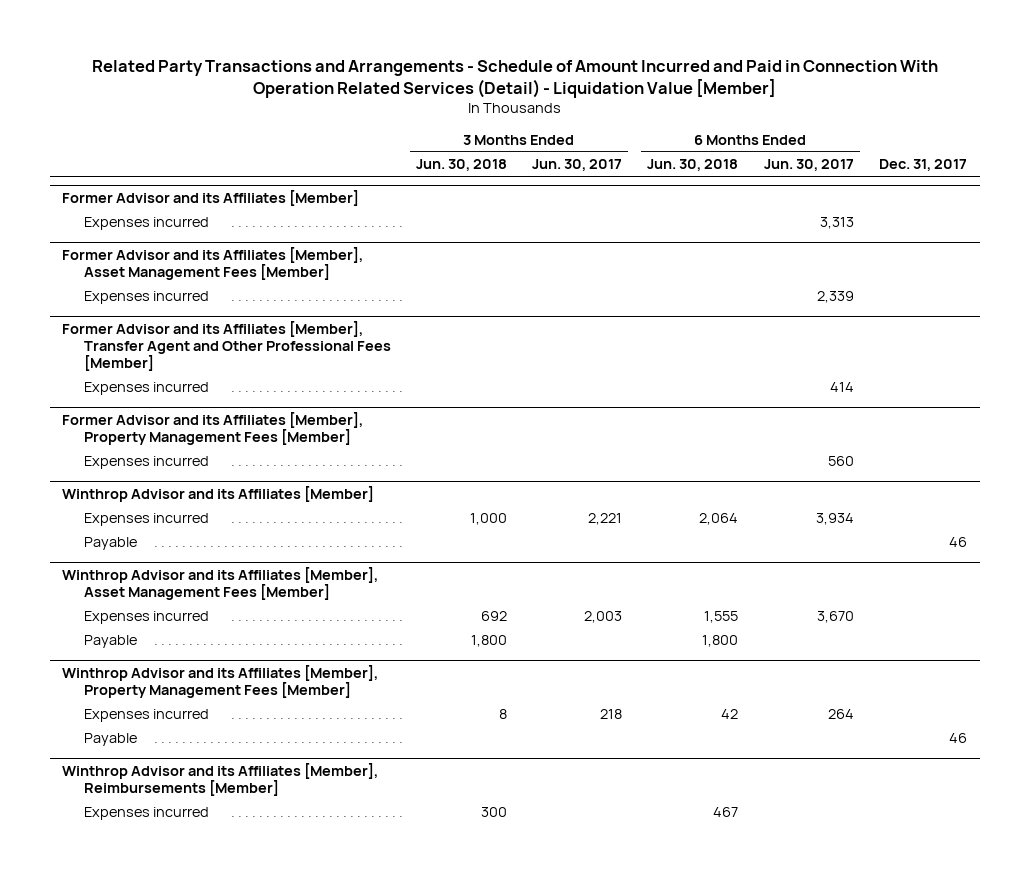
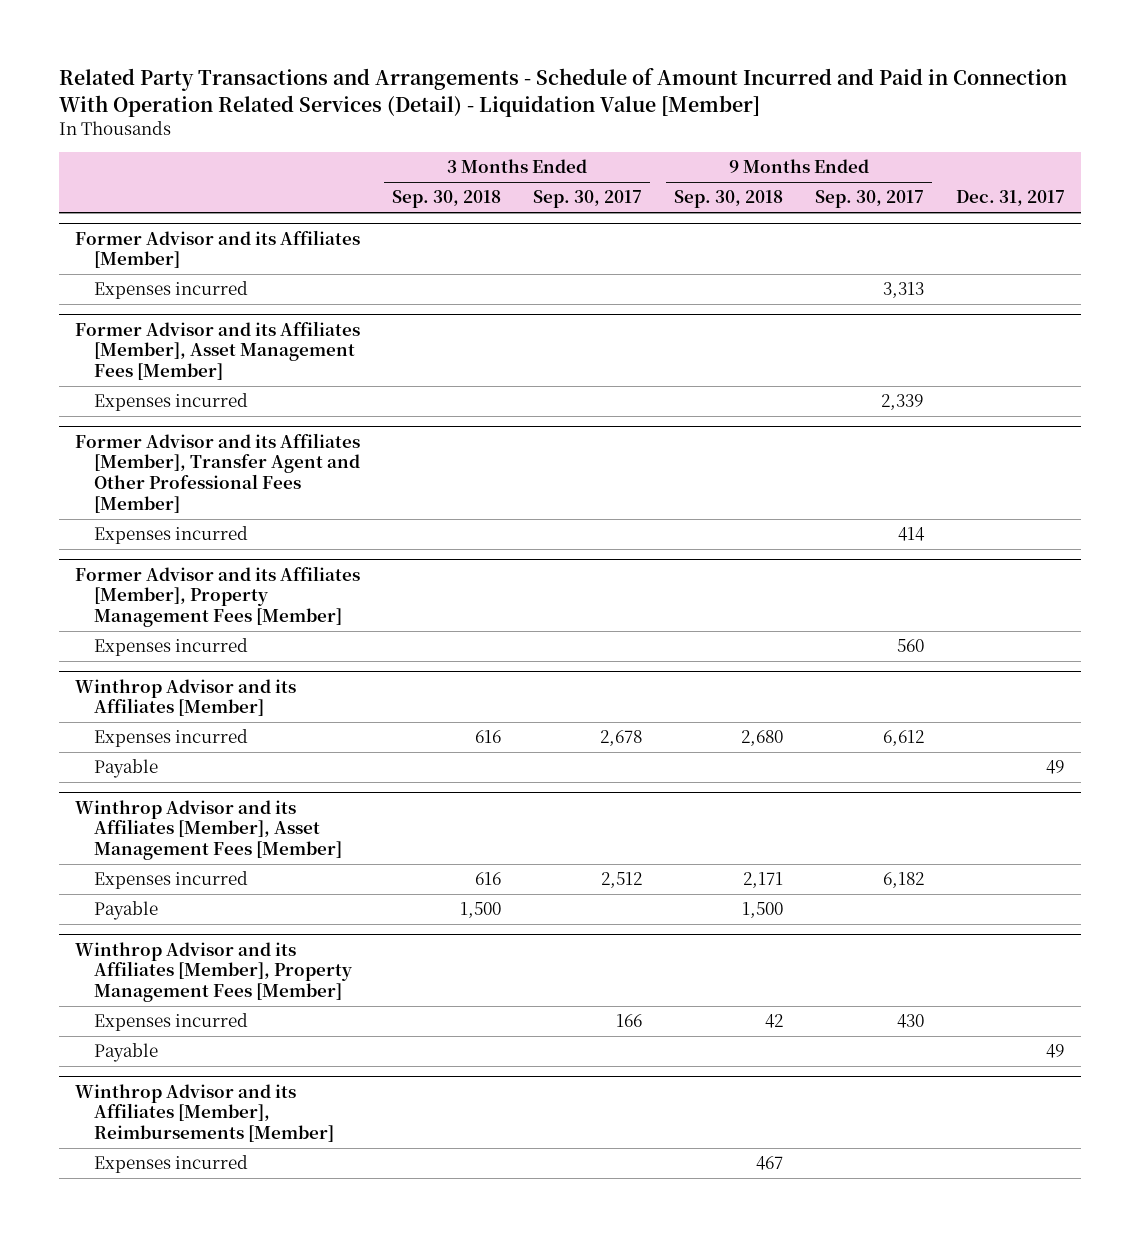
- | 3 Months Ended Jun. 30, 2018 | 3 Months Ended Jun. 30, 2017 | 6 Months Ended Jun. 30, 2018 | 6 Months Ended Jun. 30, 2017 | Dec. 31, 2017
+ | 3 Months Ended Sep. 30, 2018 | 3 Months Ended Sep. 30, 2017 | 9 Months Ended Sep. 30, 2018 | 9 Months Ended Sep. 30, 2017 | Dec. 31, 2017
@ Winthrop Advisor and its Affiliates [Member]
- Payable | | | | | 46
+ Payable | | | | | 49
@ Winthrop Advisor and its Affiliates [Member], Property Management Fees [Member]
- Payable | | | | | 46
+ Payable | | | | | 49

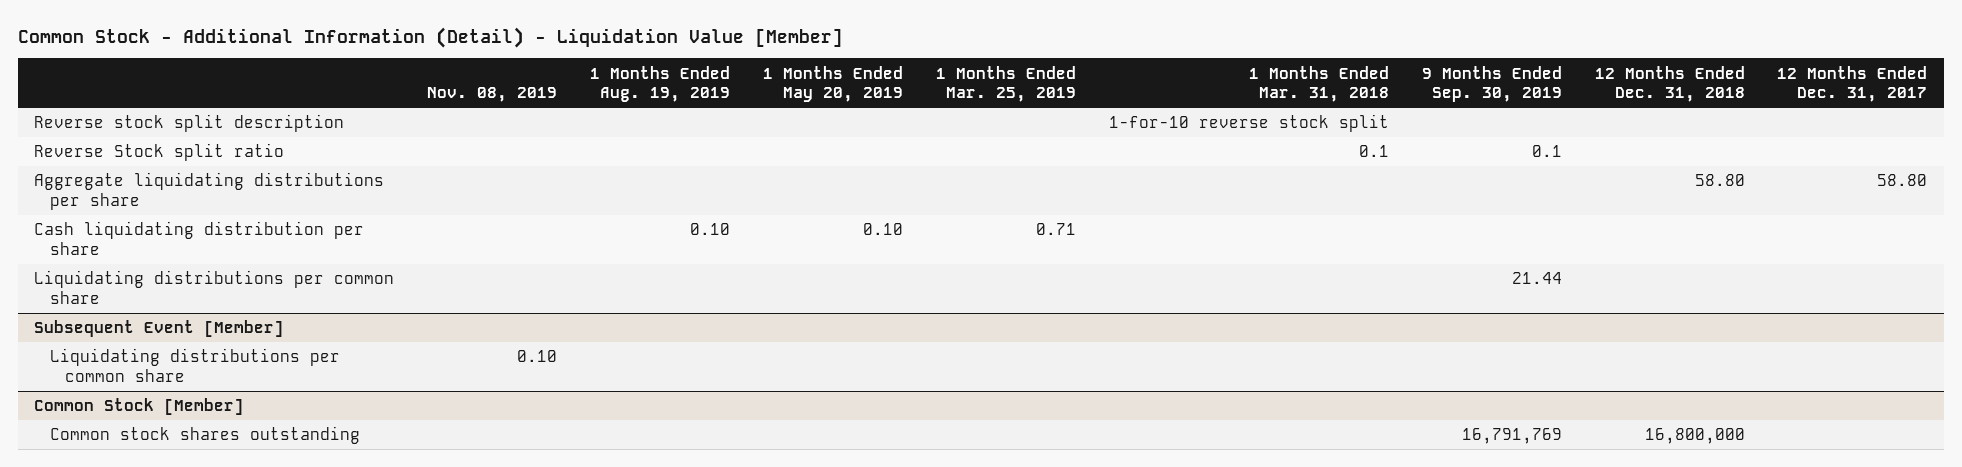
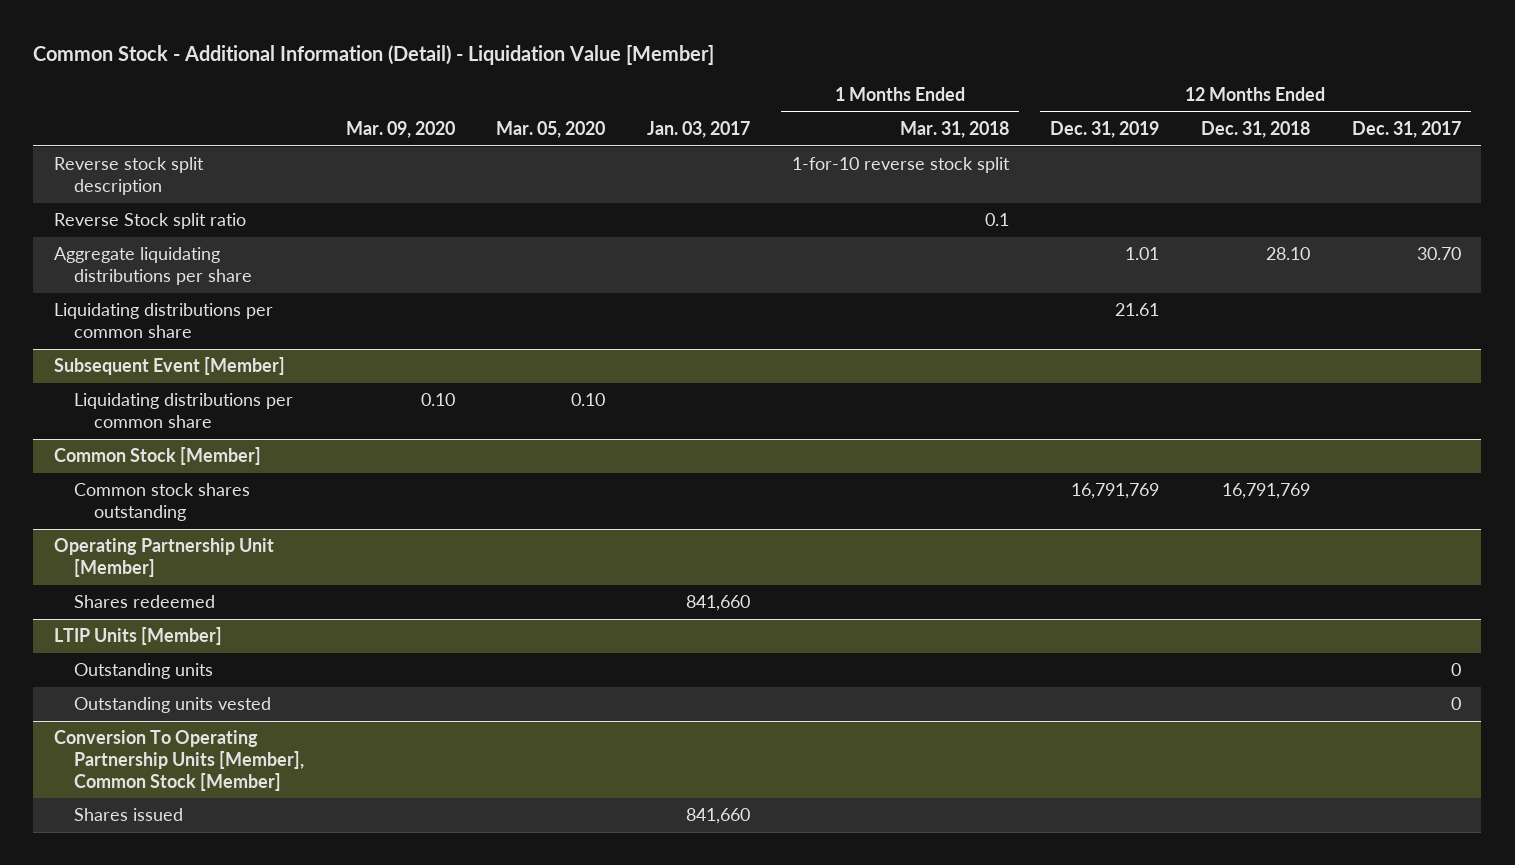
- | Nov. 08, 2019 | 1 Months Ended Aug. 19, 2019 | 1 Months Ended May 20, 2019 | 1 Months Ended Mar. 25, 2019 | 1 Months Ended Mar. 31, 2018 | 9 Months Ended Sep. 30, 2019 | 12 Months Ended Dec. 31, 2018 | 12 Months Ended Dec. 31, 2017
+ | Mar. 09, 2020 | Mar. 05, 2020 | Jan. 03, 2017 | 1 Months Ended Mar. 31, 2018 | 12 Months Ended Dec. 31, 2019 | 12 Months Ended Dec. 31, 2018 | 12 Months Ended Dec. 31, 2017
- Aggregate liquidating distributions per share | | | | | | | 58.80 | 58.80
- Cash liquidating distribution per share | | 0.10 | 0.10 | 0.71 | | | |
+ Aggregate liquidating distributions per share | | | | | 1.01 | 28.10 | 30.70
@ Common Stock [Member]
- Common stock shares outstanding | | | | | | 16,791,769 | 16,800,000 |
+ Common stock shares outstanding | | | | | 16,791,769 | 16,791,769 |
+ Operating Partnership Unit [Member]
+ Shares redeemed | | | 841,660 | | | |
+ LTIP Units [Member]
+ Outstanding units | | | | | | | 0
+ Outstanding units vested | | | | | | | 0
+ Conversion To Operating Partnership Units [Member], Common Stock [Member]
+ Shares issued | | | 841,660 | | | |

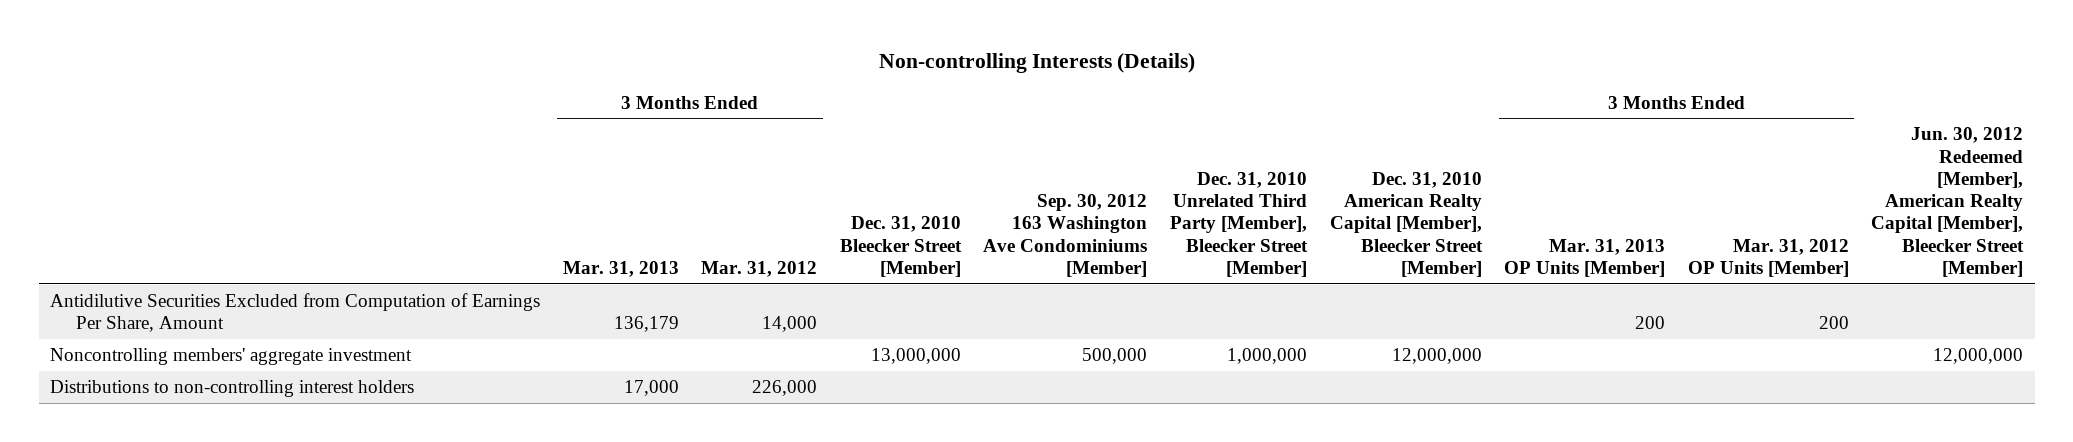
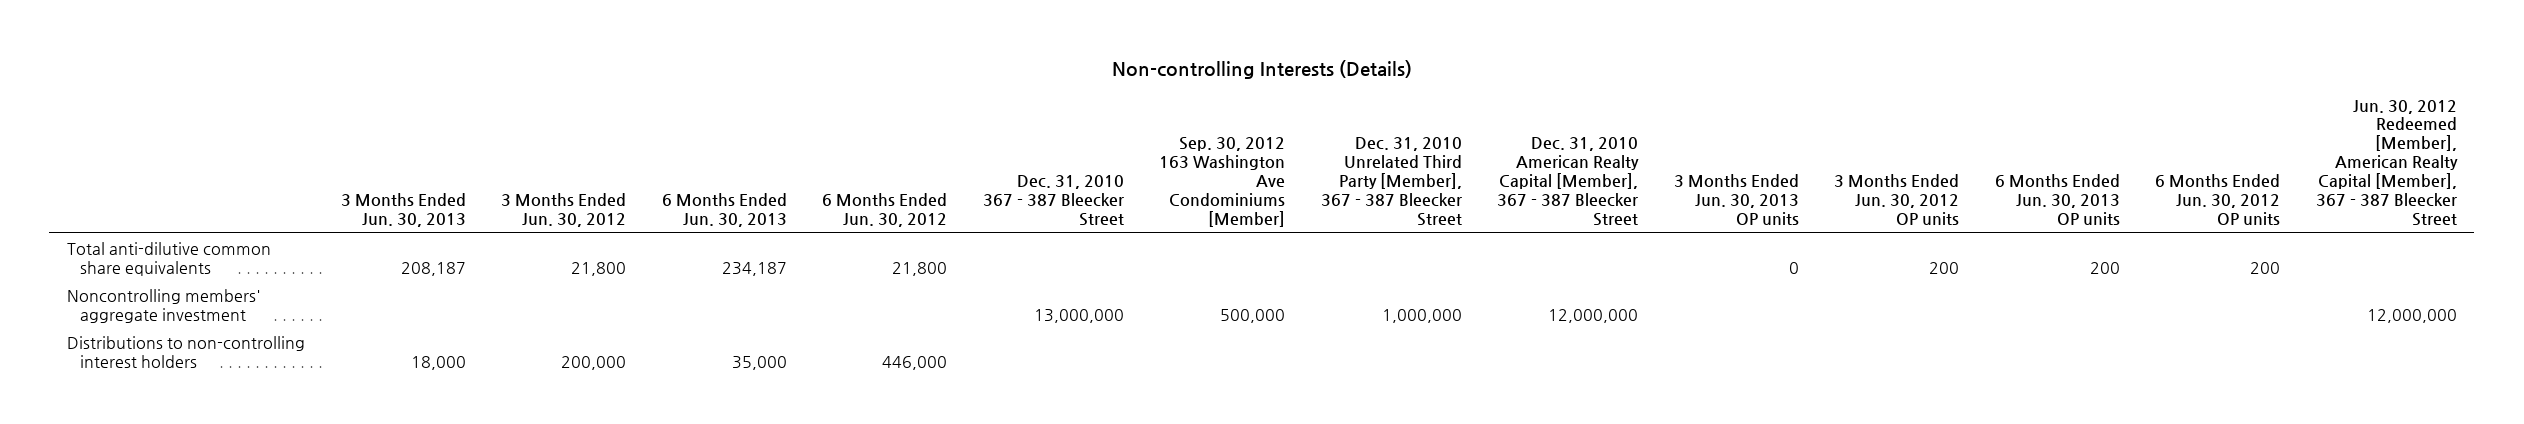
- | 3 Months Ended Mar. 31, 2013 | 3 Months Ended Mar. 31, 2012 | Dec. 31, 2010 Bleecker Street [Member] | Sep. 30, 2012 163 Washington Ave Condominiums [Member] | Dec. 31, 2010 Unrelated Third Party [Member], Bleecker Street [Member] | Dec. 31, 2010 American Realty Capital [Member], Bleecker Street [Member] | 3 Months Ended Mar. 31, 2013 OP Units [Member] | 3 Months Ended Mar. 31, 2012 OP Units [Member] | Jun. 30, 2012 Redeemed [Member], American Realty Capital [Member], Bleecker Street [Member]
+ | 3 Months Ended Jun. 30, 2013 | 3 Months Ended Jun. 30, 2012 | 6 Months Ended Jun. 30, 2013 | 6 Months Ended Jun. 30, 2012 | Dec. 31, 2010 367 - 387 Bleecker Street | Sep. 30, 2012 163 Washington Ave Condominiums [Member] | Dec. 31, 2010 Unrelated Third Party [Member], 367 - 387 Bleecker Street | Dec. 31, 2010 American Realty Capital [Member], 367 - 387 Bleecker Street | 3 Months Ended Jun. 30, 2013 OP units | 3 Months Ended Jun. 30, 2012 OP units | 6 Months Ended Jun. 30, 2013 OP units | 6 Months Ended Jun. 30, 2012 OP units | Jun. 30, 2012 Redeemed [Member], American Realty Capital [Member], 367 - 387 Bleecker Street
- Antidilutive Securities Excluded from Computation of Earnings Per Share, Amount | 136,179 | 14,000 | | | | | 200 | 200 |
+ Total anti-dilutive common share equivalents | 208,187 | 21,800 | 234,187 | 21,800 | | | | | 0 | 200 | 200 | 200 |

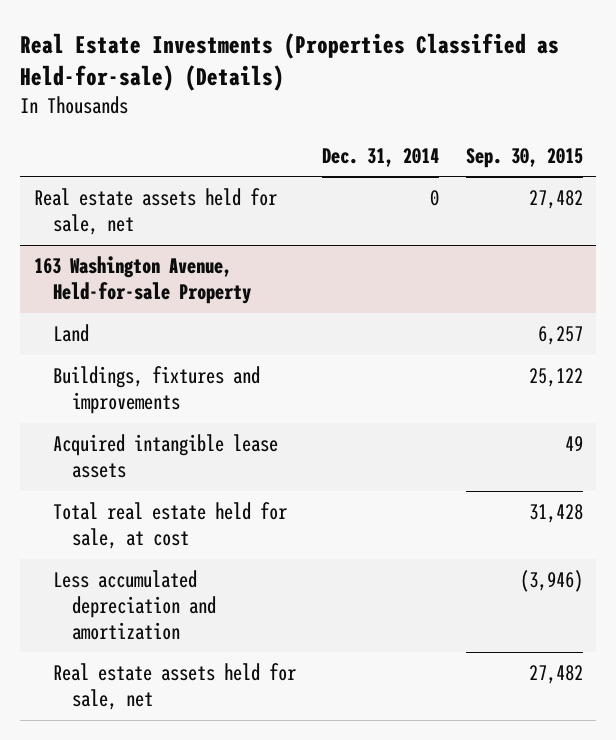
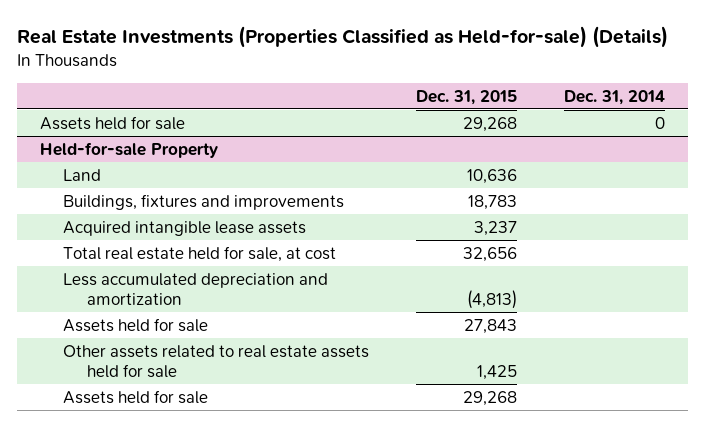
- | Dec. 31, 2014 | Sep. 30, 2015
+ | Dec. 31, 2015 | Dec. 31, 2014
- Real estate assets held for sale, net | 0 | 27,482
- 163 Washington Avenue, Held-for-sale Property
+ Assets held for sale | 29,268 | 0
+ Held-for-sale Property
- Real estate assets held for sale, net | | 27,482
+ Assets held for sale | 27,843 |
+ Other assets related to real estate assets held for sale | 1,425 |
+ Assets held for sale | 29,268 |

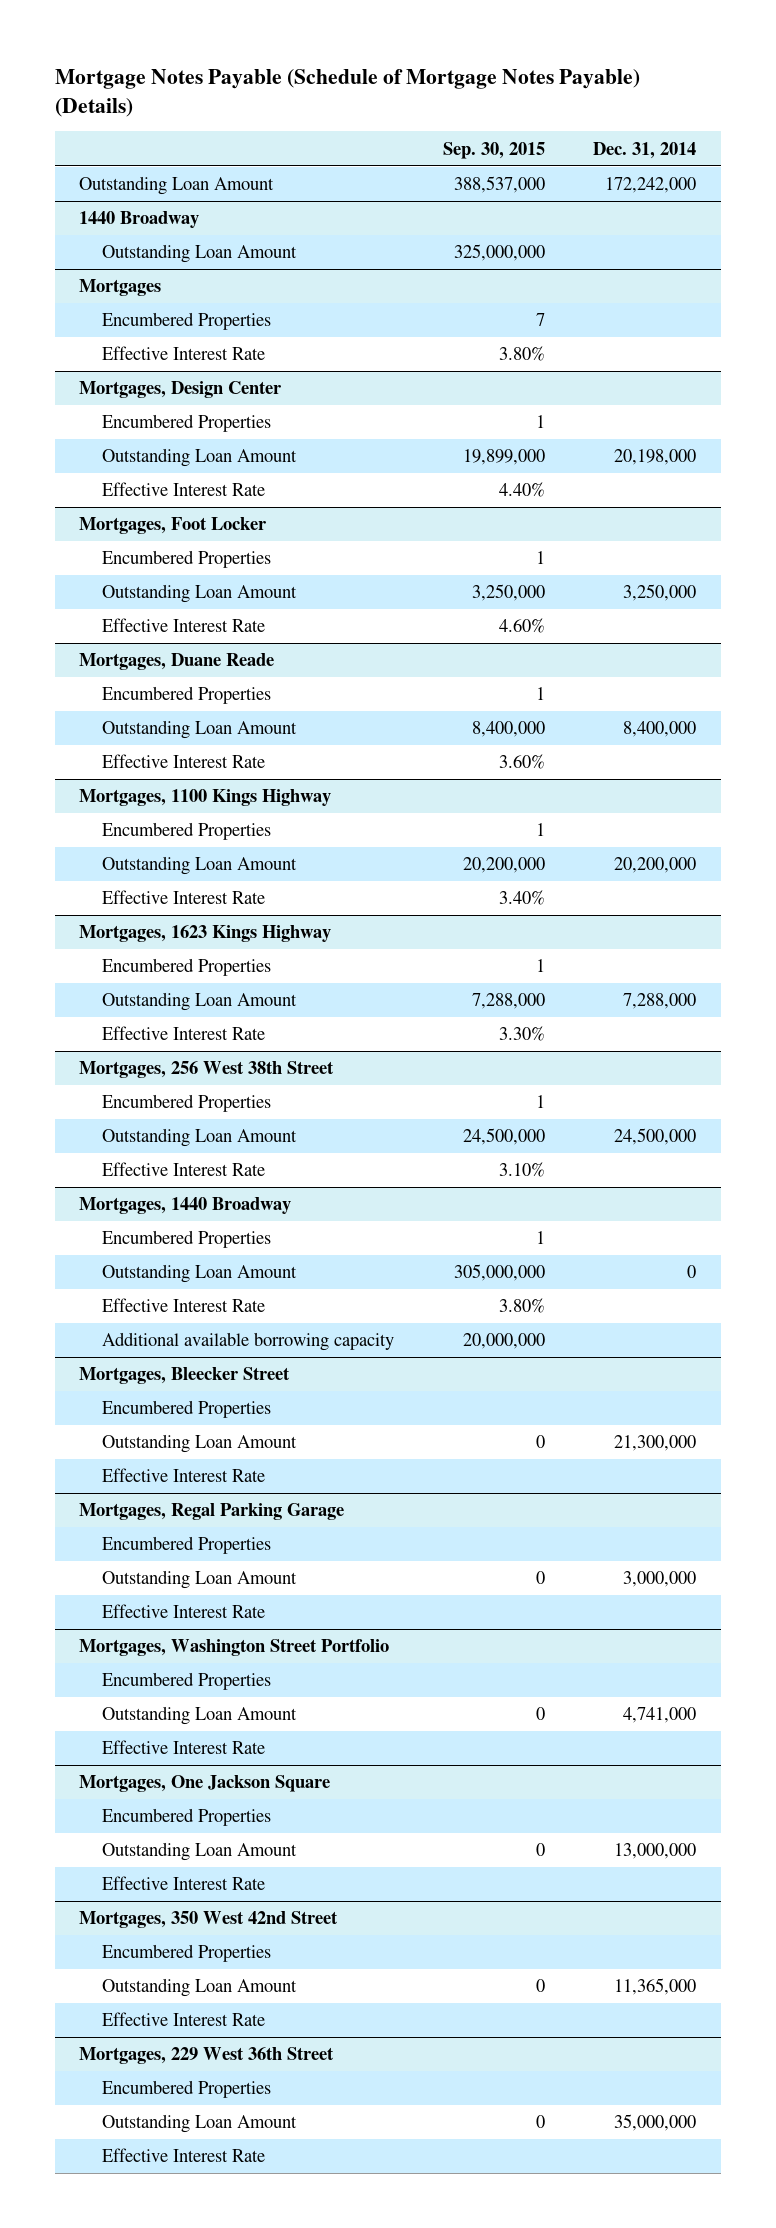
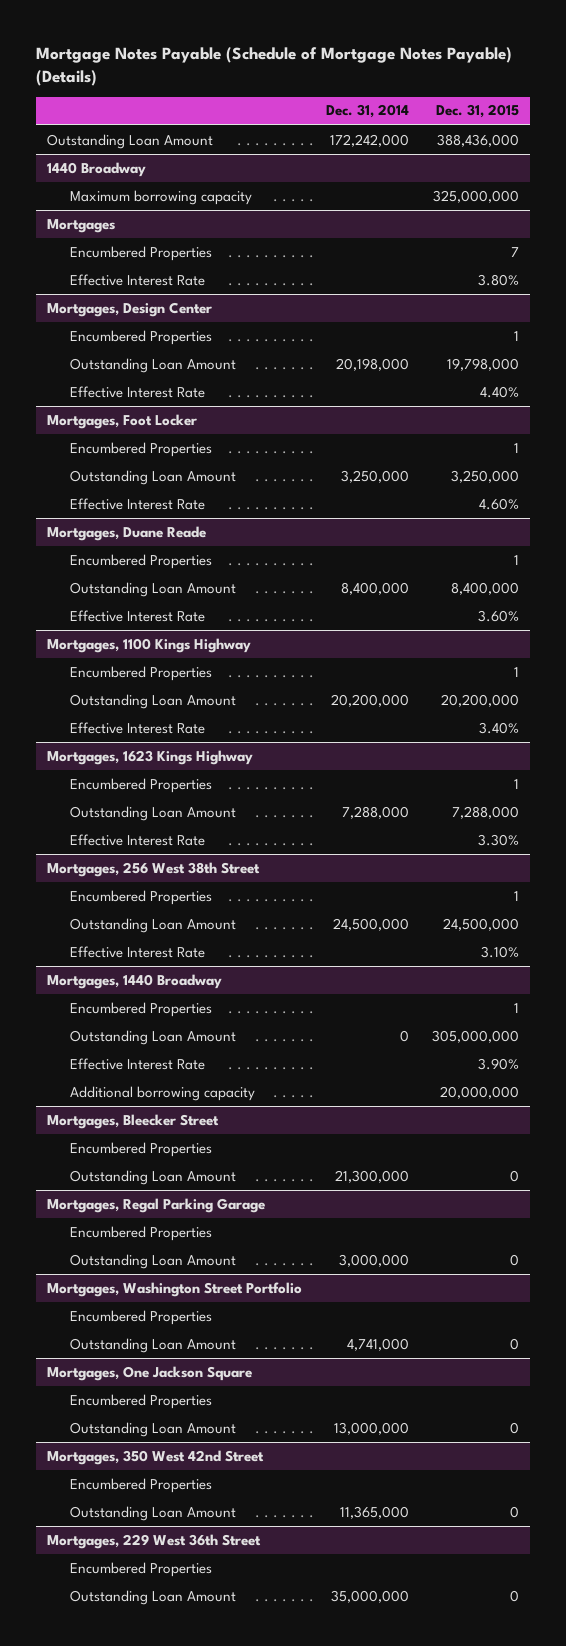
- | Sep. 30, 2015 | Dec. 31, 2014
+ | Dec. 31, 2014 | Dec. 31, 2015
@ 1440 Broadway
- Outstanding Loan Amount | 325,000,000 |
+ Maximum borrowing capacity | | 325,000,000
@ Mortgages, 1440 Broadway
- Additional available borrowing capacity | 20,000,000 |
+ Additional borrowing capacity | | 20,000,000
@ Mortgages, Bleecker Street
- Effective Interest Rate
@ Mortgages, Regal Parking Garage
- Effective Interest Rate
@ Mortgages, Washington Street Portfolio
- Effective Interest Rate
@ Mortgages, One Jackson Square
- Effective Interest Rate
@ Mortgages, 350 West 42nd Street
- Effective Interest Rate
@ Mortgages, 229 West 36th Street
- Effective Interest Rate

